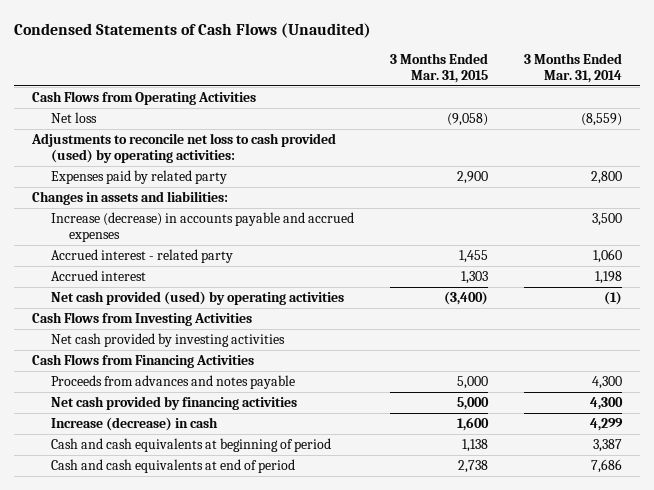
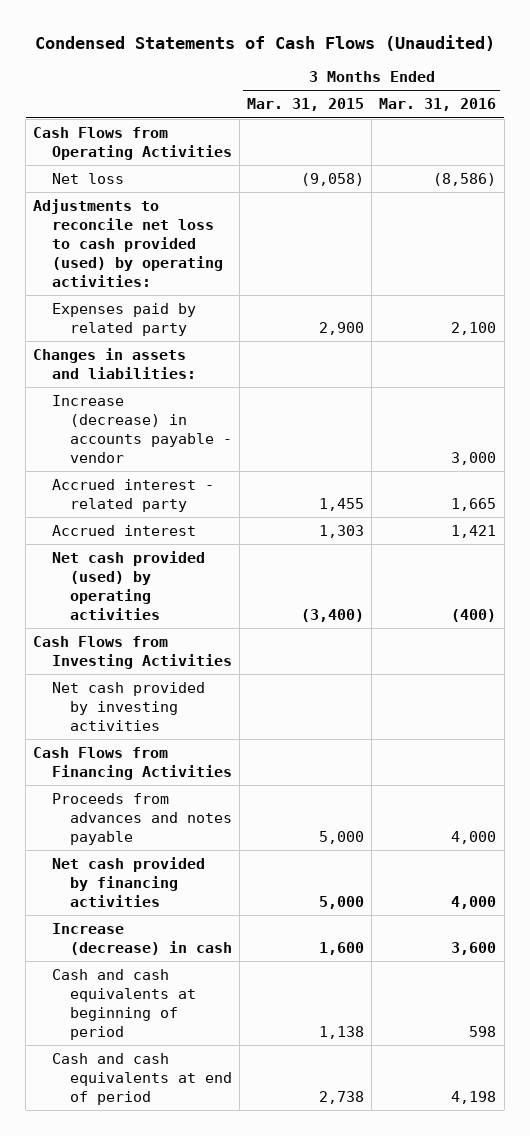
- | 3 Months Ended Mar. 31, 2015 | 3 Months Ended Mar. 31, 2014
+ | 3 Months Ended Mar. 31, 2015 | 3 Months Ended Mar. 31, 2016
- Increase (decrease) in accounts payable and accrued expenses | | 3,500
+ Increase (decrease) in accounts payable - vendor | | 3,000

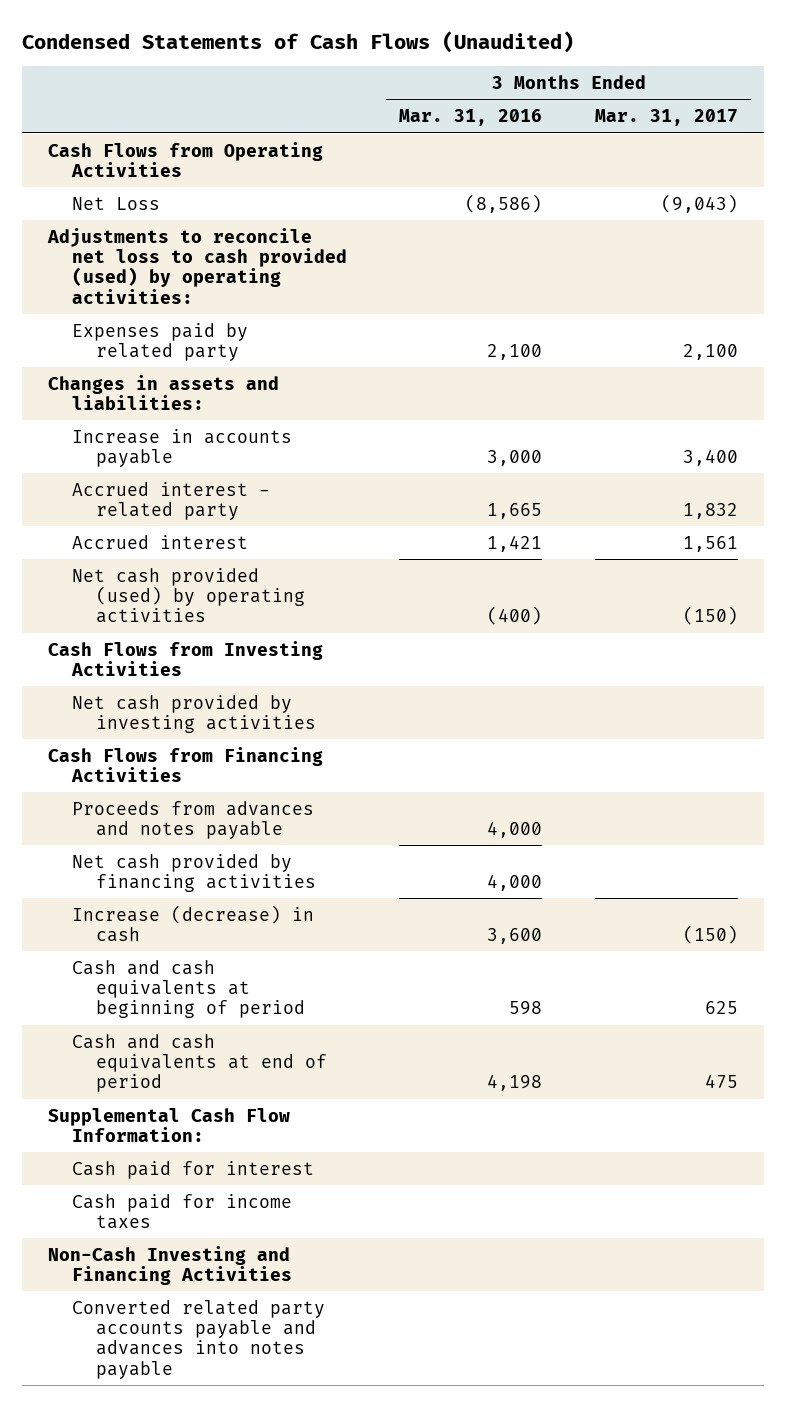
- | 3 Months Ended Mar. 31, 2015 | 3 Months Ended Mar. 31, 2016
+ | 3 Months Ended Mar. 31, 2016 | 3 Months Ended Mar. 31, 2017
- Net loss | (9,058) | (8,586)
+ Net Loss | (8,586) | (9,043)
- Increase (decrease) in accounts payable - vendor | | 3,000
+ Increase in accounts payable | 3,000 | 3,400
+ Supplemental Cash Flow Information:
+ Cash paid for interest
+ Cash paid for income taxes
+ Non-Cash Investing and Financing Activities
+ Converted related party accounts payable and advances into notes payable

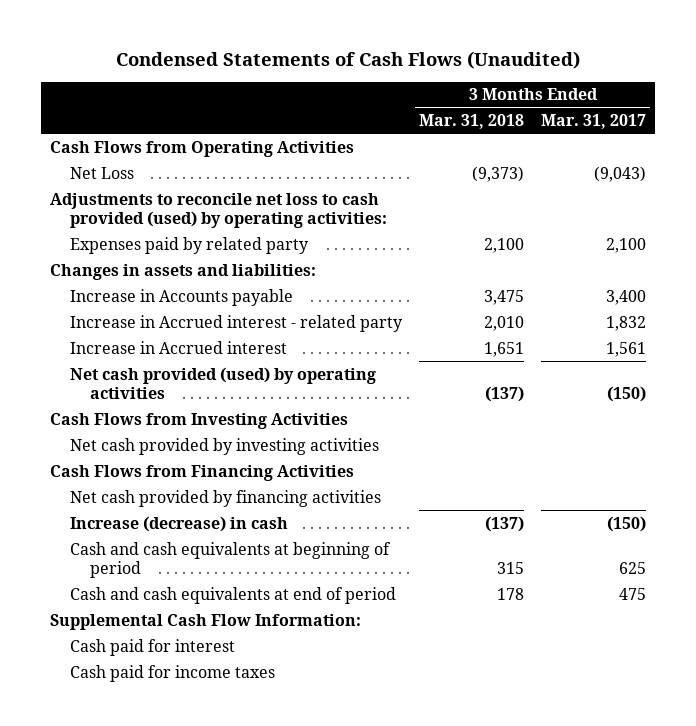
- | 3 Months Ended Mar. 31, 2016 | 3 Months Ended Mar. 31, 2017
+ | 3 Months Ended Mar. 31, 2018 | 3 Months Ended Mar. 31, 2017
- Increase in accounts payable | 3,000 | 3,400
- Accrued interest - related party | 1,665 | 1,832
- Accrued interest | 1,421 | 1,561
+ Increase in Accounts payable | 3,475 | 3,400
+ Increase in Accrued interest - related party | 2,010 | 1,832
+ Increase in Accrued interest | 1,651 | 1,561
- Proceeds from advances and notes payable | 4,000 |
- Non-Cash Investing and Financing Activities
- Converted related party accounts payable and advances into notes payable

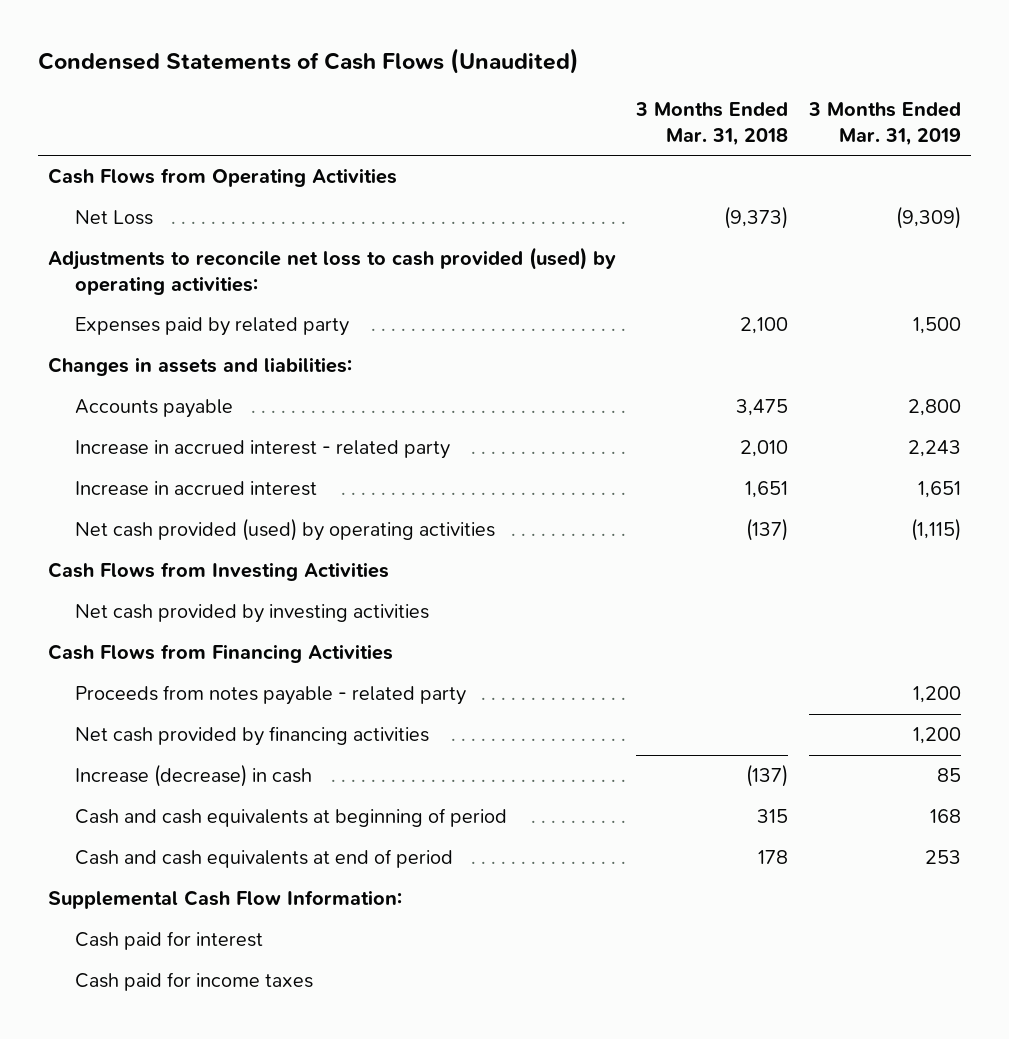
- | 3 Months Ended Mar. 31, 2018 | 3 Months Ended Mar. 31, 2017
+ | 3 Months Ended Mar. 31, 2018 | 3 Months Ended Mar. 31, 2019
- Increase in Accounts payable | 3,475 | 3,400
- Increase in Accrued interest - related party | 2,010 | 1,832
- Increase in Accrued interest | 1,651 | 1,561
+ Accounts payable | 3,475 | 2,800
+ Increase in accrued interest - related party | 2,010 | 2,243
+ Increase in accrued interest | 1,651 | 1,651
+ Proceeds from notes payable - related party | | 1,200

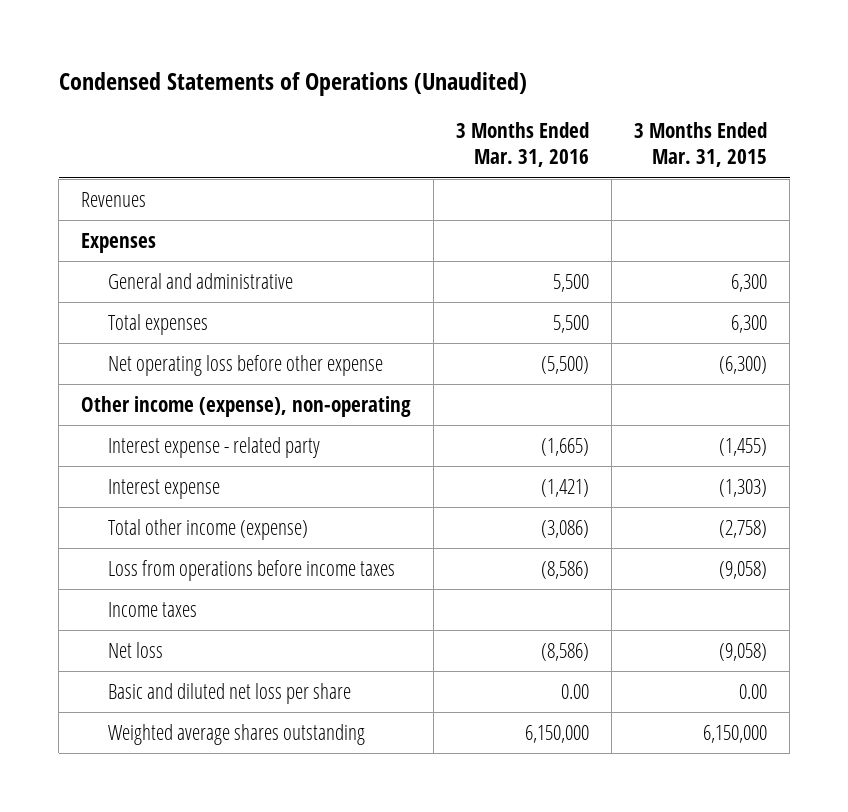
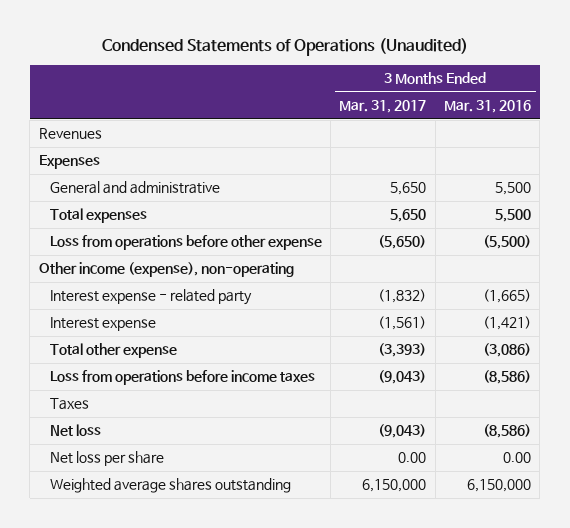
- | 3 Months Ended Mar. 31, 2016 | 3 Months Ended Mar. 31, 2015
+ | 3 Months Ended Mar. 31, 2017 | 3 Months Ended Mar. 31, 2016
- Net operating loss before other expense | (5,500) | (6,300)
+ Loss from operations before other expense | (5,650) | (5,500)
- Total other income (expense) | (3,086) | (2,758)
+ Total other expense | (3,393) | (3,086)
- Income taxes
+ Taxes
- Basic and diluted net loss per share | 0.00 | 0.00
+ Net loss per share | 0.00 | 0.00

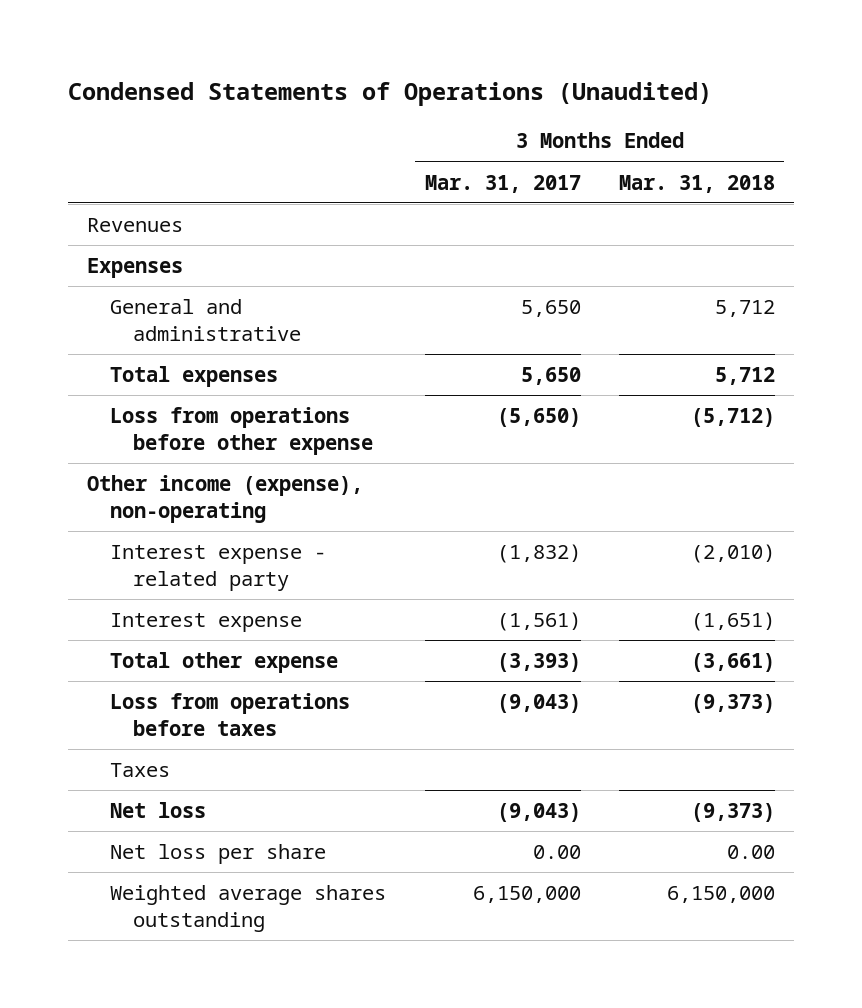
- | 3 Months Ended Mar. 31, 2017 | 3 Months Ended Mar. 31, 2016
+ | 3 Months Ended Mar. 31, 2017 | 3 Months Ended Mar. 31, 2018
- Loss from operations before income taxes | (9,043) | (8,586)
+ Loss from operations before taxes | (9,043) | (9,373)

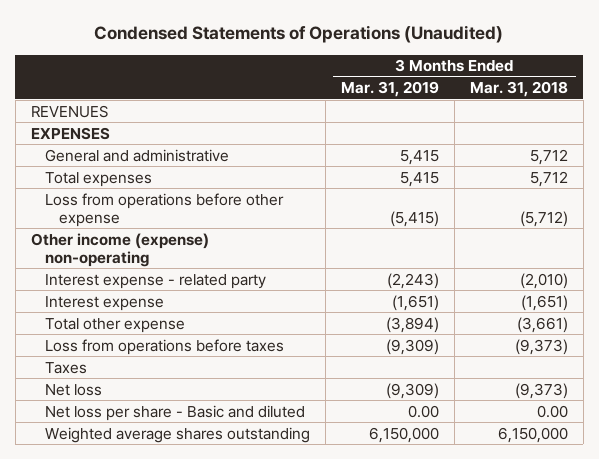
- | 3 Months Ended Mar. 31, 2017 | 3 Months Ended Mar. 31, 2018
+ | 3 Months Ended Mar. 31, 2019 | 3 Months Ended Mar. 31, 2018
- Revenues
- Expenses
+ REVENUES
+ EXPENSES
- Other income (expense), non-operating
+ Other income (expense) non-operating
- Net loss per share | 0.00 | 0.00
+ Net loss per share - Basic and diluted | 0.00 | 0.00

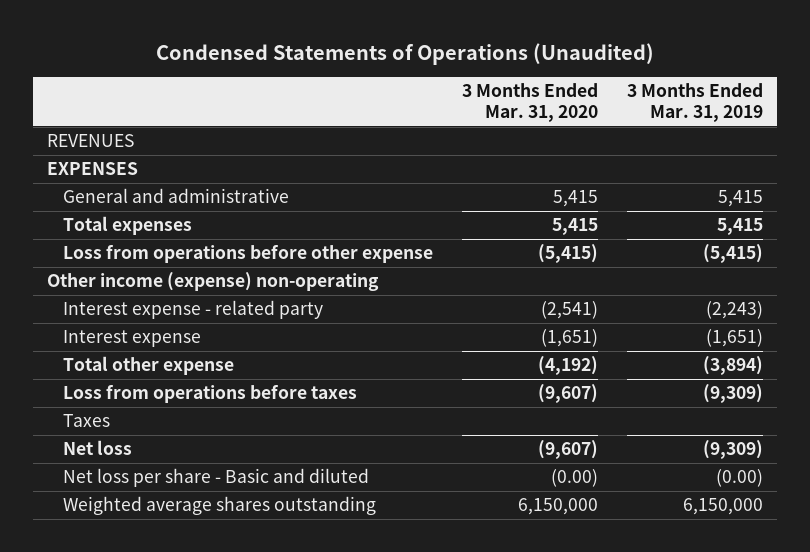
- | 3 Months Ended Mar. 31, 2019 | 3 Months Ended Mar. 31, 2018
+ | 3 Months Ended Mar. 31, 2020 | 3 Months Ended Mar. 31, 2019
- Net loss per share - Basic and diluted | 0.00 | 0.00
+ Net loss per share - Basic and diluted | (0.00) | (0.00)

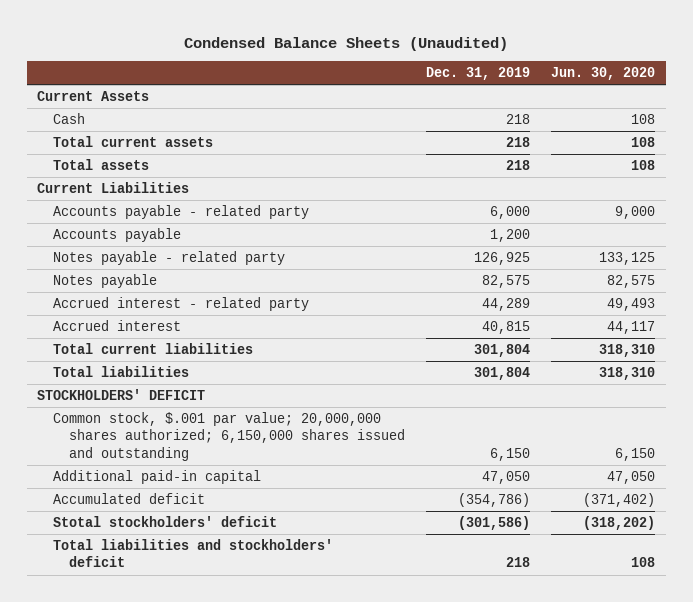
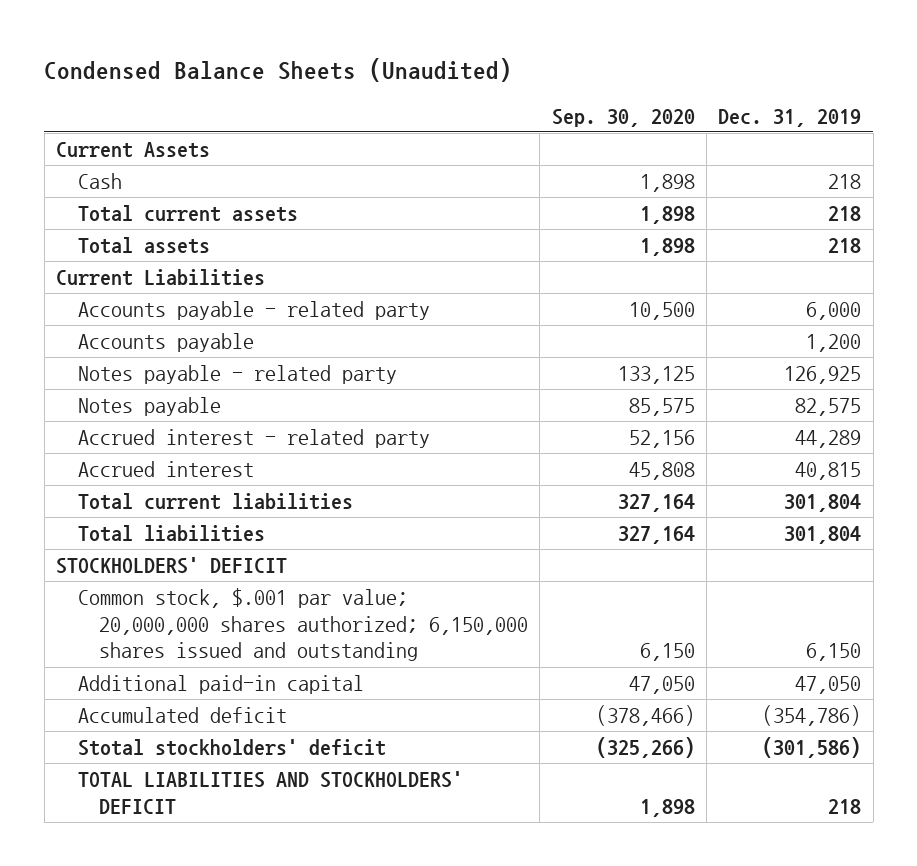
- | Dec. 31, 2019 | Jun. 30, 2020
+ | Sep. 30, 2020 | Dec. 31, 2019
- Total liabilities and stockholders' deficit | 218 | 108
+ TOTAL LIABILITIES AND STOCKHOLDERS' DEFICIT | 1,898 | 218

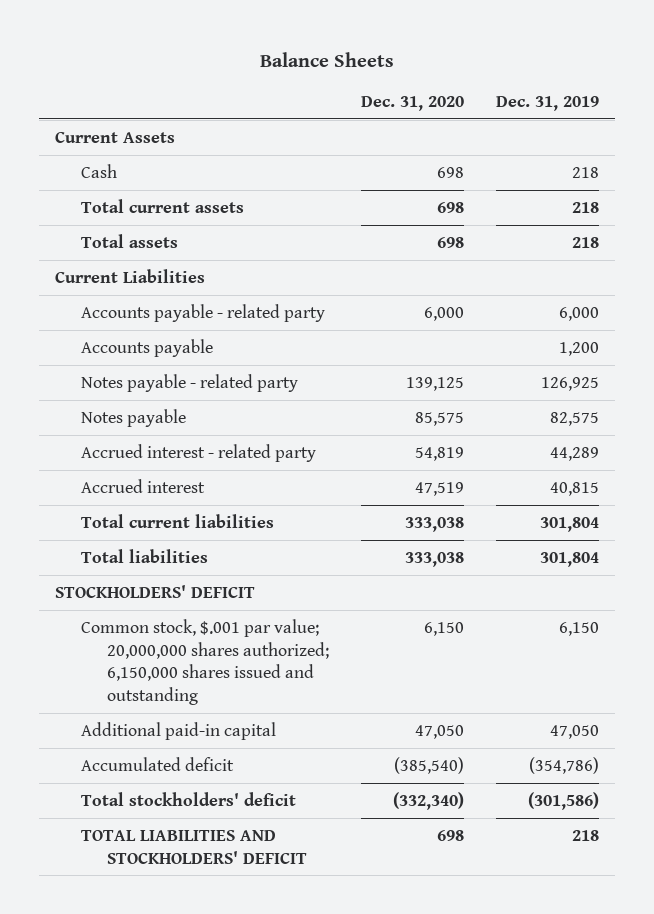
- Condensed Balance Sheets (Unaudited)
+ Balance Sheets
- | Sep. 30, 2020 | Dec. 31, 2019
+ | Dec. 31, 2020 | Dec. 31, 2019
- Stotal stockholders' deficit | (325,266) | (301,586)
+ Total stockholders' deficit | (332,340) | (301,586)

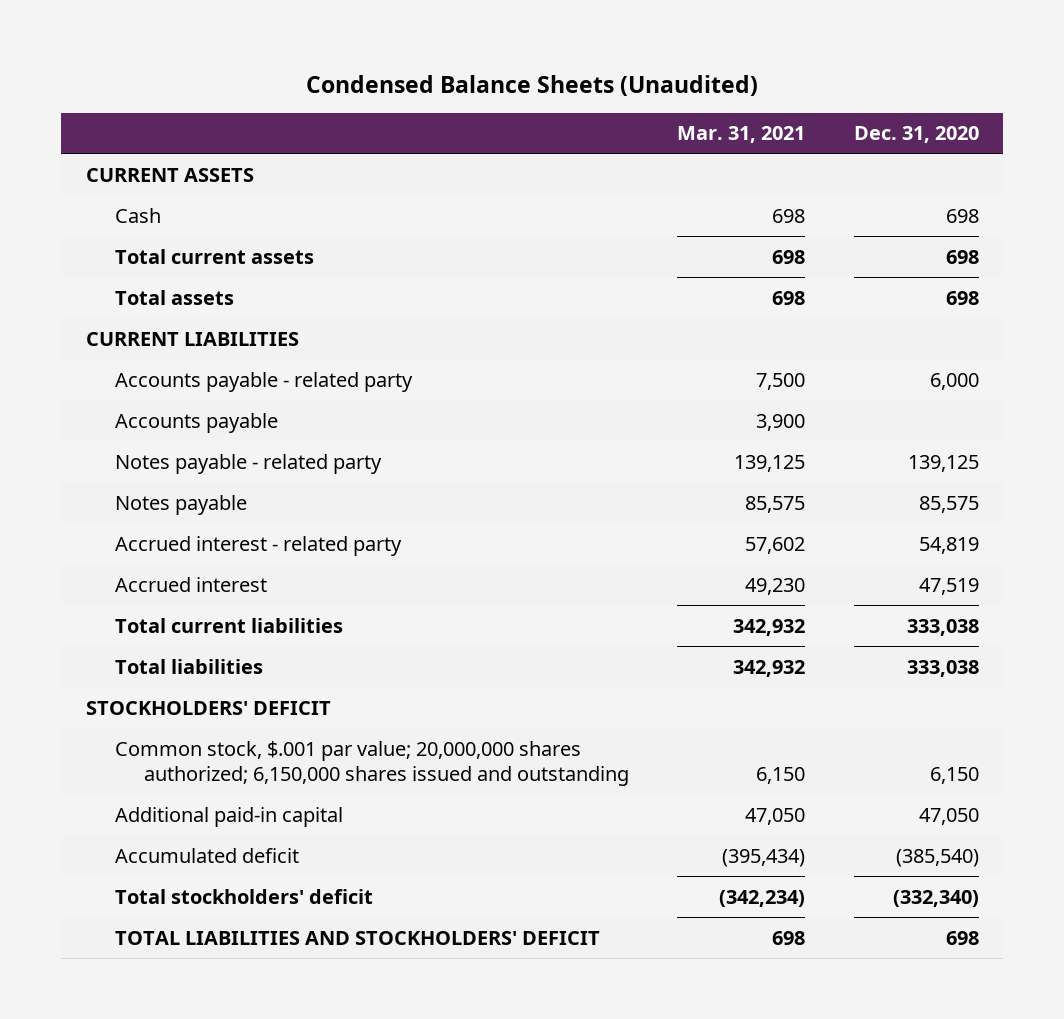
- Balance Sheets
+ Condensed Balance Sheets (Unaudited)
- | Dec. 31, 2020 | Dec. 31, 2019
+ | Mar. 31, 2021 | Dec. 31, 2020
- Current Assets
+ CURRENT ASSETS
- Current Liabilities
+ CURRENT LIABILITIES

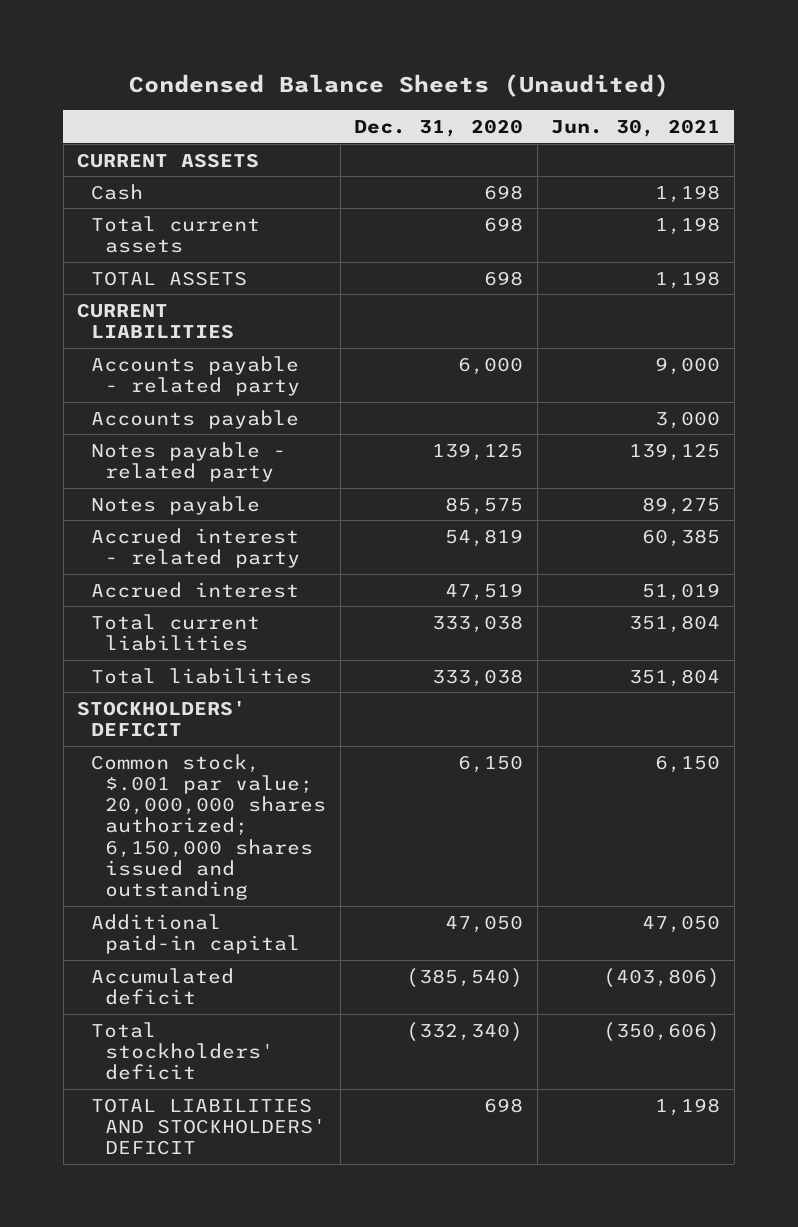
- | Mar. 31, 2021 | Dec. 31, 2020
+ | Dec. 31, 2020 | Jun. 30, 2021
- Total assets | 698 | 698
+ TOTAL ASSETS | 698 | 1,198

